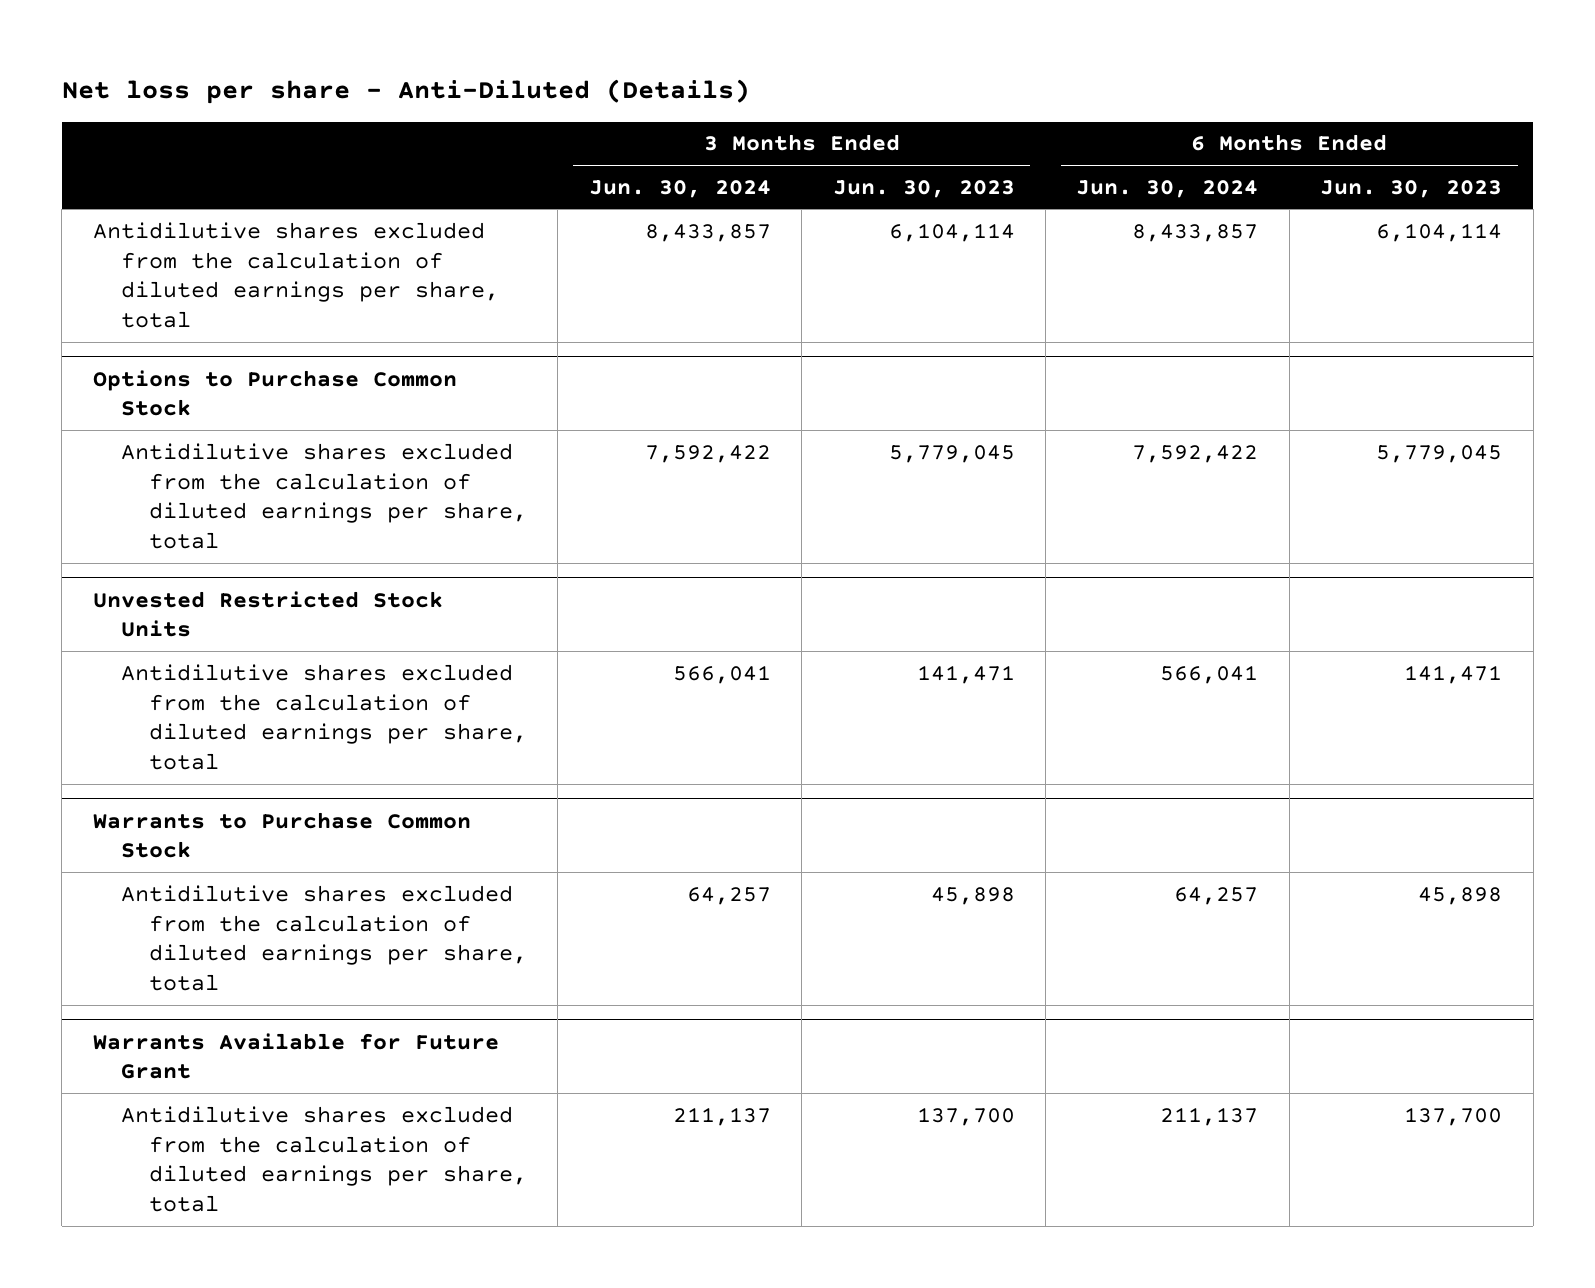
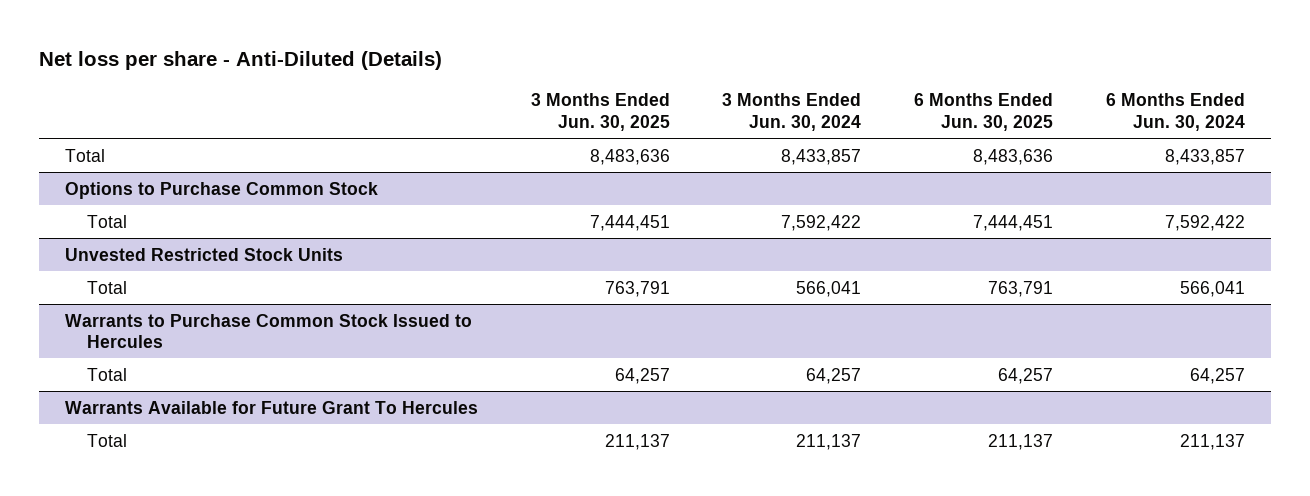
- | 3 Months Ended Jun. 30, 2024 | 3 Months Ended Jun. 30, 2023 | 6 Months Ended Jun. 30, 2024 | 6 Months Ended Jun. 30, 2023
+ | 3 Months Ended Jun. 30, 2025 | 3 Months Ended Jun. 30, 2024 | 6 Months Ended Jun. 30, 2025 | 6 Months Ended Jun. 30, 2024
- Antidilutive shares excluded from the calculation of diluted earnings per share, total | 8,433,857 | 6,104,114 | 8,433,857 | 6,104,114
+ Total | 8,483,636 | 8,433,857 | 8,483,636 | 8,433,857
@ Options to Purchase Common Stock
- Antidilutive shares excluded from the calculation of diluted earnings per share, total | 7,592,422 | 5,779,045 | 7,592,422 | 5,779,045
+ Total | 7,444,451 | 7,592,422 | 7,444,451 | 7,592,422
@ Unvested Restricted Stock Units
- Antidilutive shares excluded from the calculation of diluted earnings per share, total | 566,041 | 141,471 | 566,041 | 141,471
- Warrants to Purchase Common Stock
- Antidilutive shares excluded from the calculation of diluted earnings per share, total | 64,257 | 45,898 | 64,257 | 45,898
- Warrants Available for Future Grant
- Antidilutive shares excluded from the calculation of diluted earnings per share, total | 211,137 | 137,700 | 211,137 | 137,700
@ Unvested Restricted Stock Units
+ Total | 763,791 | 566,041 | 763,791 | 566,041
+ Warrants to Purchase Common Stock Issued to Hercules
+ Total | 64,257 | 64,257 | 64,257 | 64,257
+ Warrants Available for Future Grant To Hercules
+ Total | 211,137 | 211,137 | 211,137 | 211,137

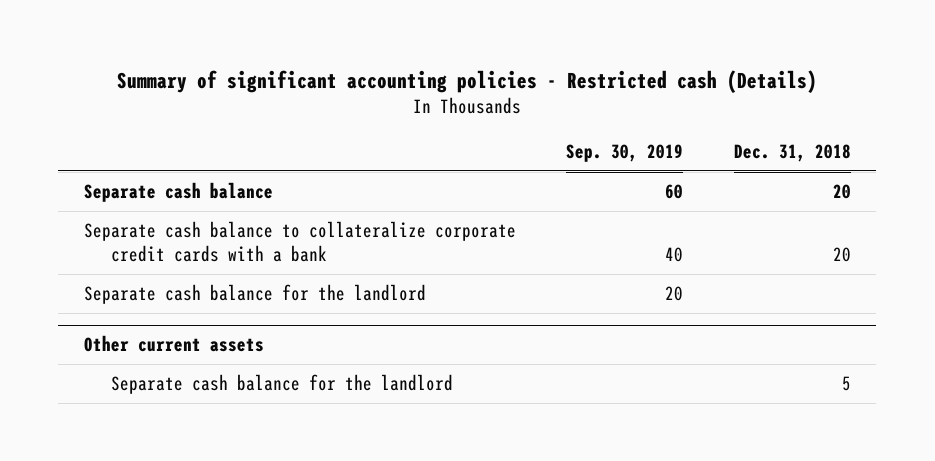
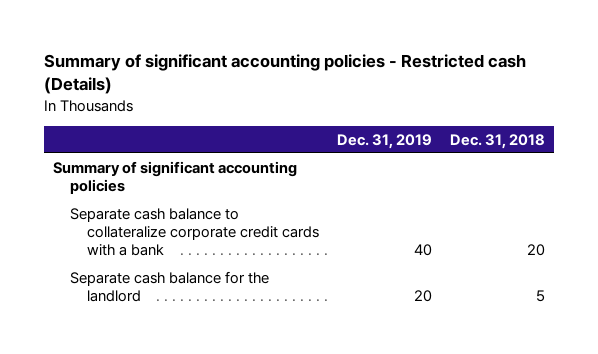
- | Sep. 30, 2019 | Dec. 31, 2018
+ | Dec. 31, 2019 | Dec. 31, 2018
- Separate cash balance | 60 | 20
+ Summary of significant accounting policies
- Separate cash balance for the landlord | 20 |
- Other current assets

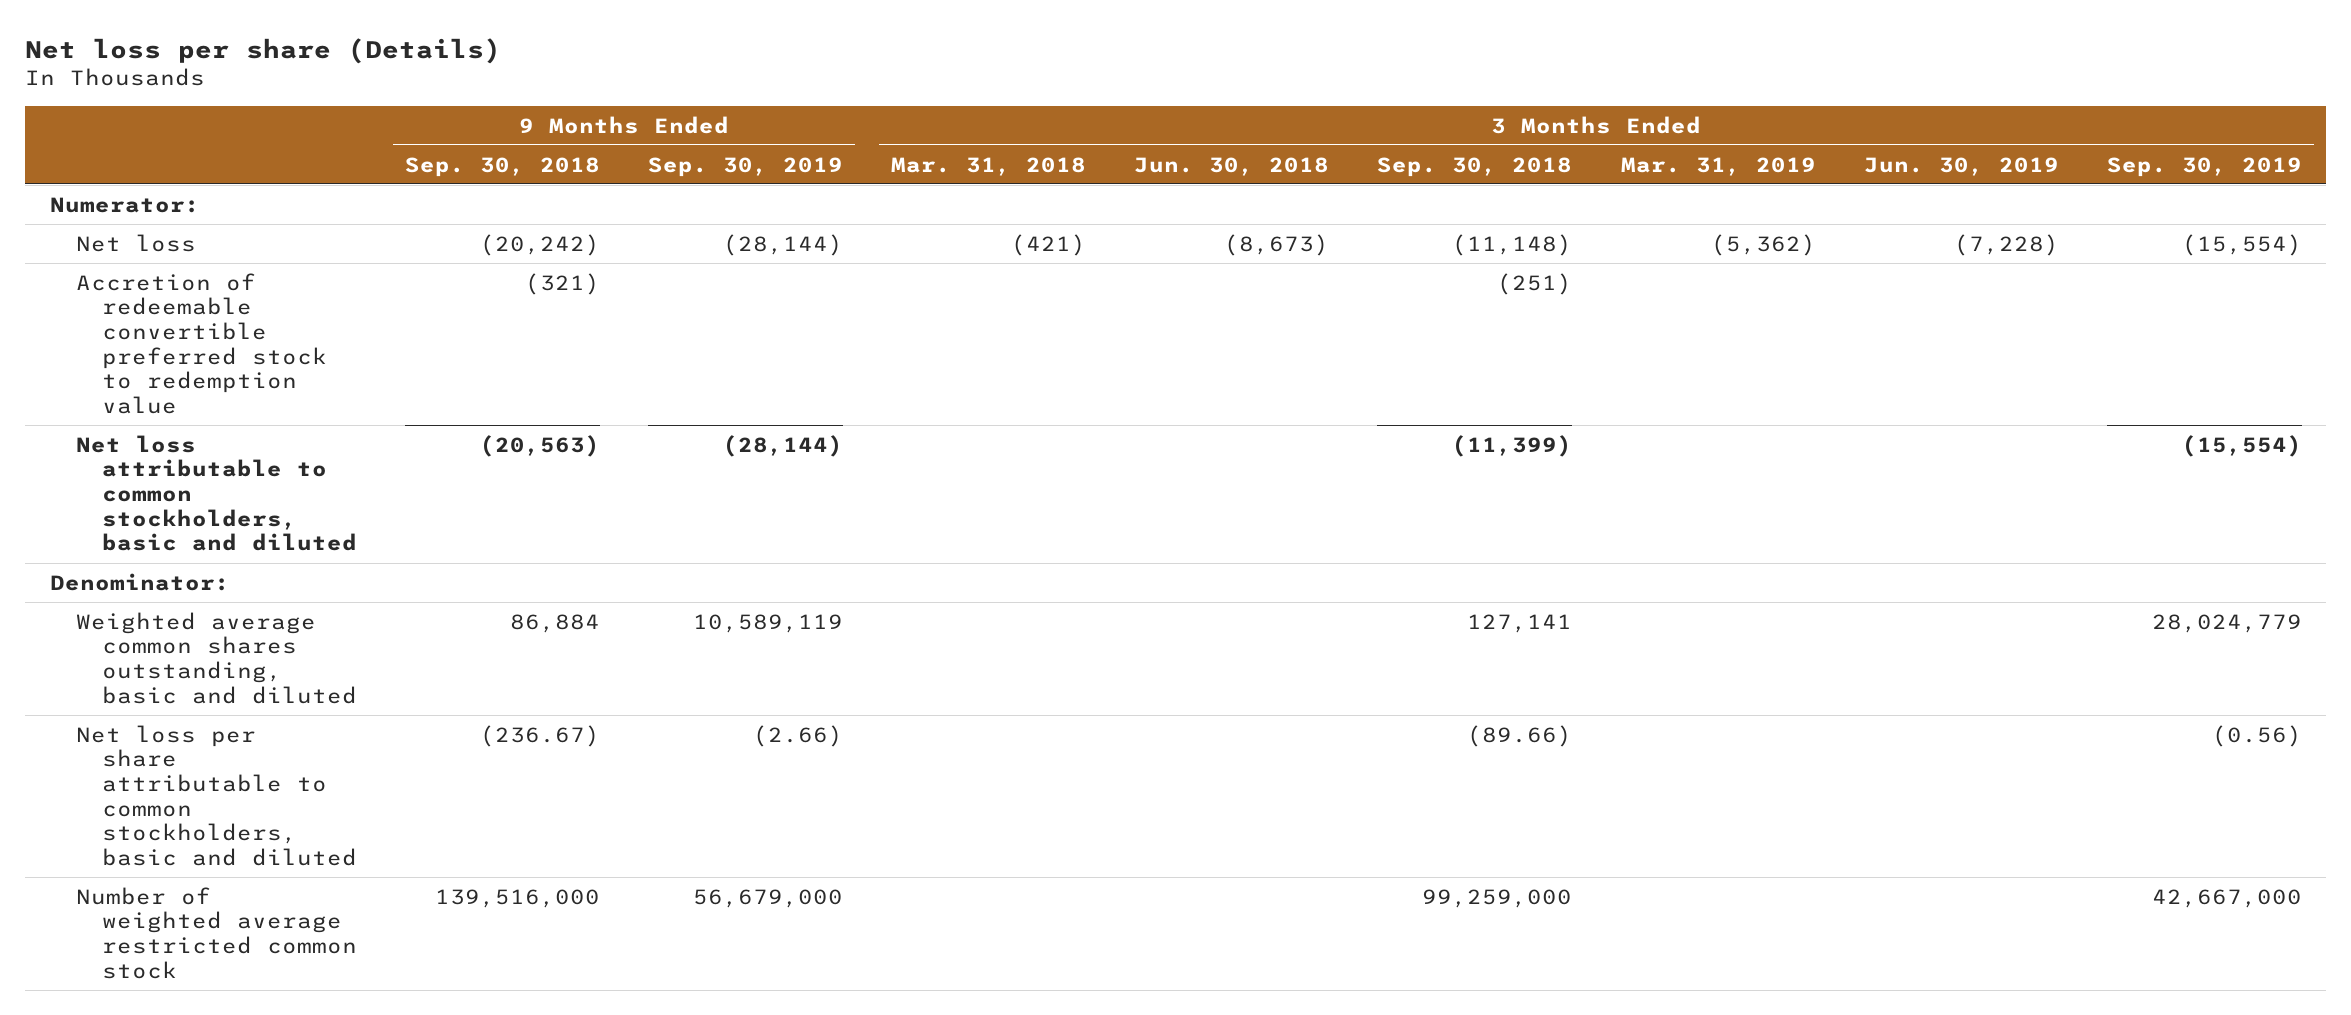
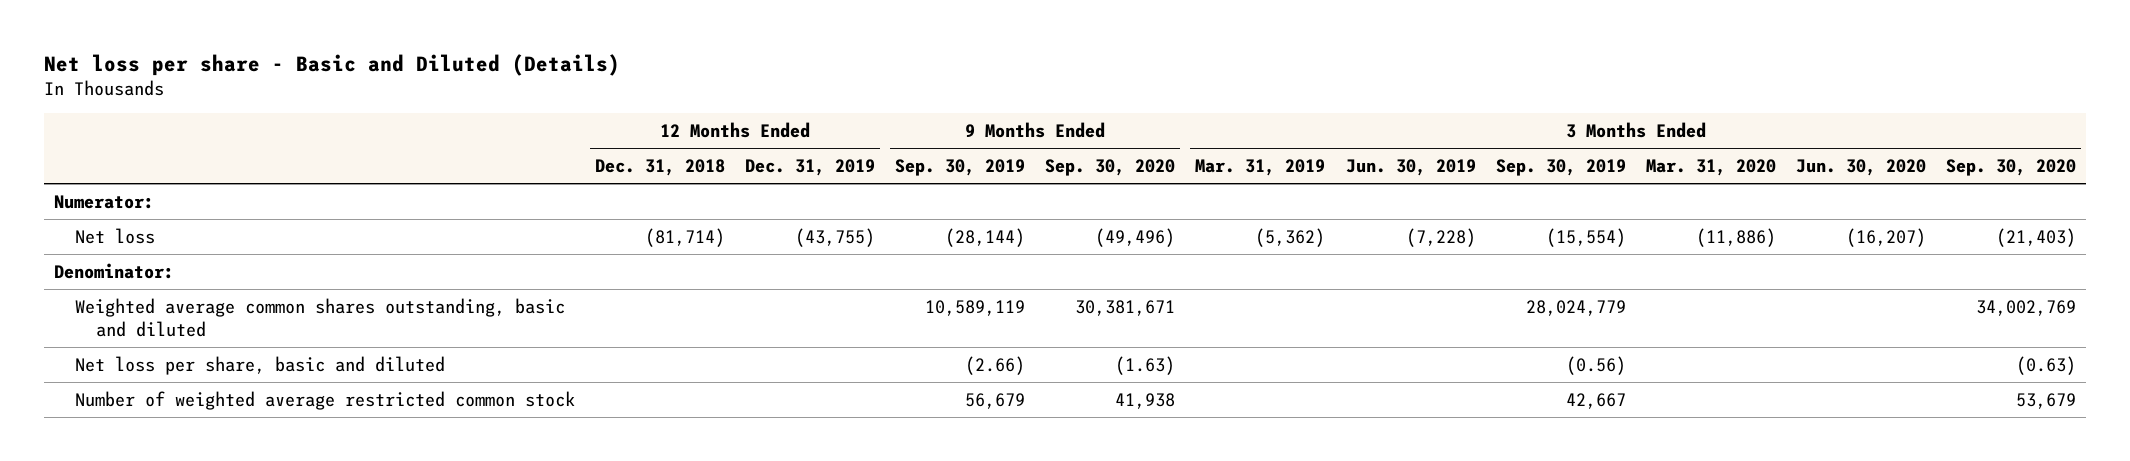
- Net loss per share (Details)
+ Net loss per share - Basic and Diluted (Details)
- | 9 Months Ended Sep. 30, 2018 | 9 Months Ended Sep. 30, 2019 | 3 Months Ended Mar. 31, 2018 | 3 Months Ended Jun. 30, 2018 | 3 Months Ended Sep. 30, 2018 | 3 Months Ended Mar. 31, 2019 | 3 Months Ended Jun. 30, 2019 | 3 Months Ended Sep. 30, 2019
+ | 12 Months Ended Dec. 31, 2018 | 12 Months Ended Dec. 31, 2019 | 9 Months Ended Sep. 30, 2019 | 9 Months Ended Sep. 30, 2020 | 3 Months Ended Mar. 31, 2019 | 3 Months Ended Jun. 30, 2019 | 3 Months Ended Sep. 30, 2019 | 3 Months Ended Mar. 31, 2020 | 3 Months Ended Jun. 30, 2020 | 3 Months Ended Sep. 30, 2020
- Accretion of redeemable convertible preferred stock to redemption value | (321) | | | | (251) | | |
- Net loss attributable to common stockholders, basic and diluted | (20,563) | (28,144) | | | (11,399) | | | (15,554)
- Net loss per share attributable to common stockholders, basic and diluted | (236.67) | (2.66) | | | (89.66) | | | (0.56)
- Number of weighted average restricted common stock | 139,516,000 | 56,679,000 | | | 99,259,000 | | | 42,667,000
+ Net loss per share, basic and diluted | | | (2.66) | (1.63) | | | (0.56) | | | (0.63)
+ Number of weighted average restricted common stock | | | 56,679 | 41,938 | | | 42,667 | | | 53,679

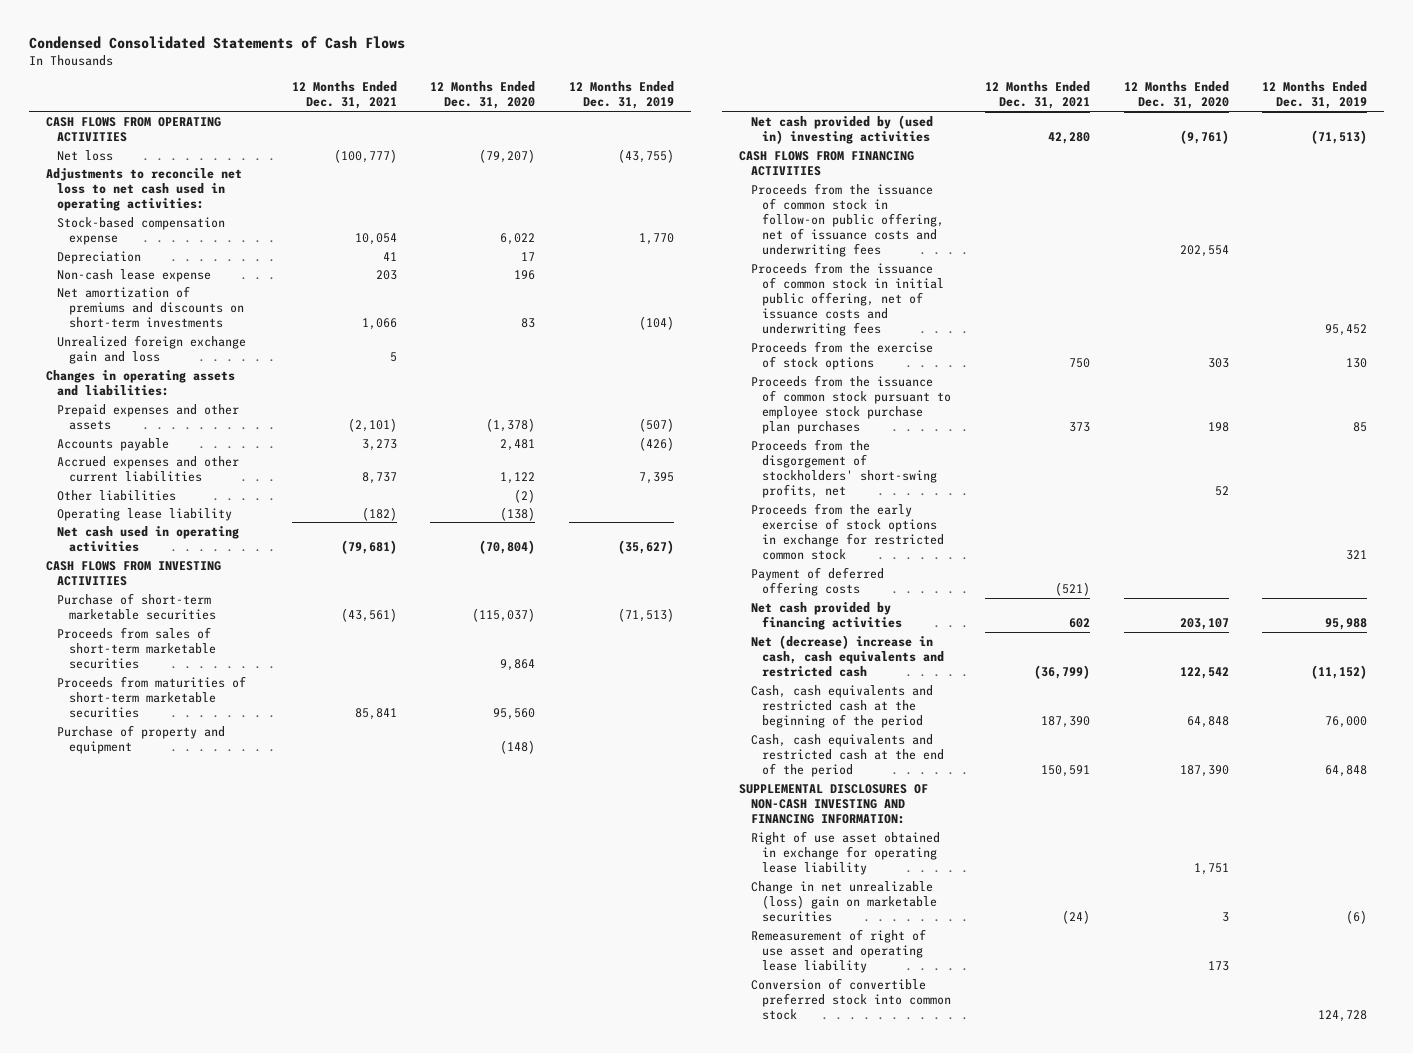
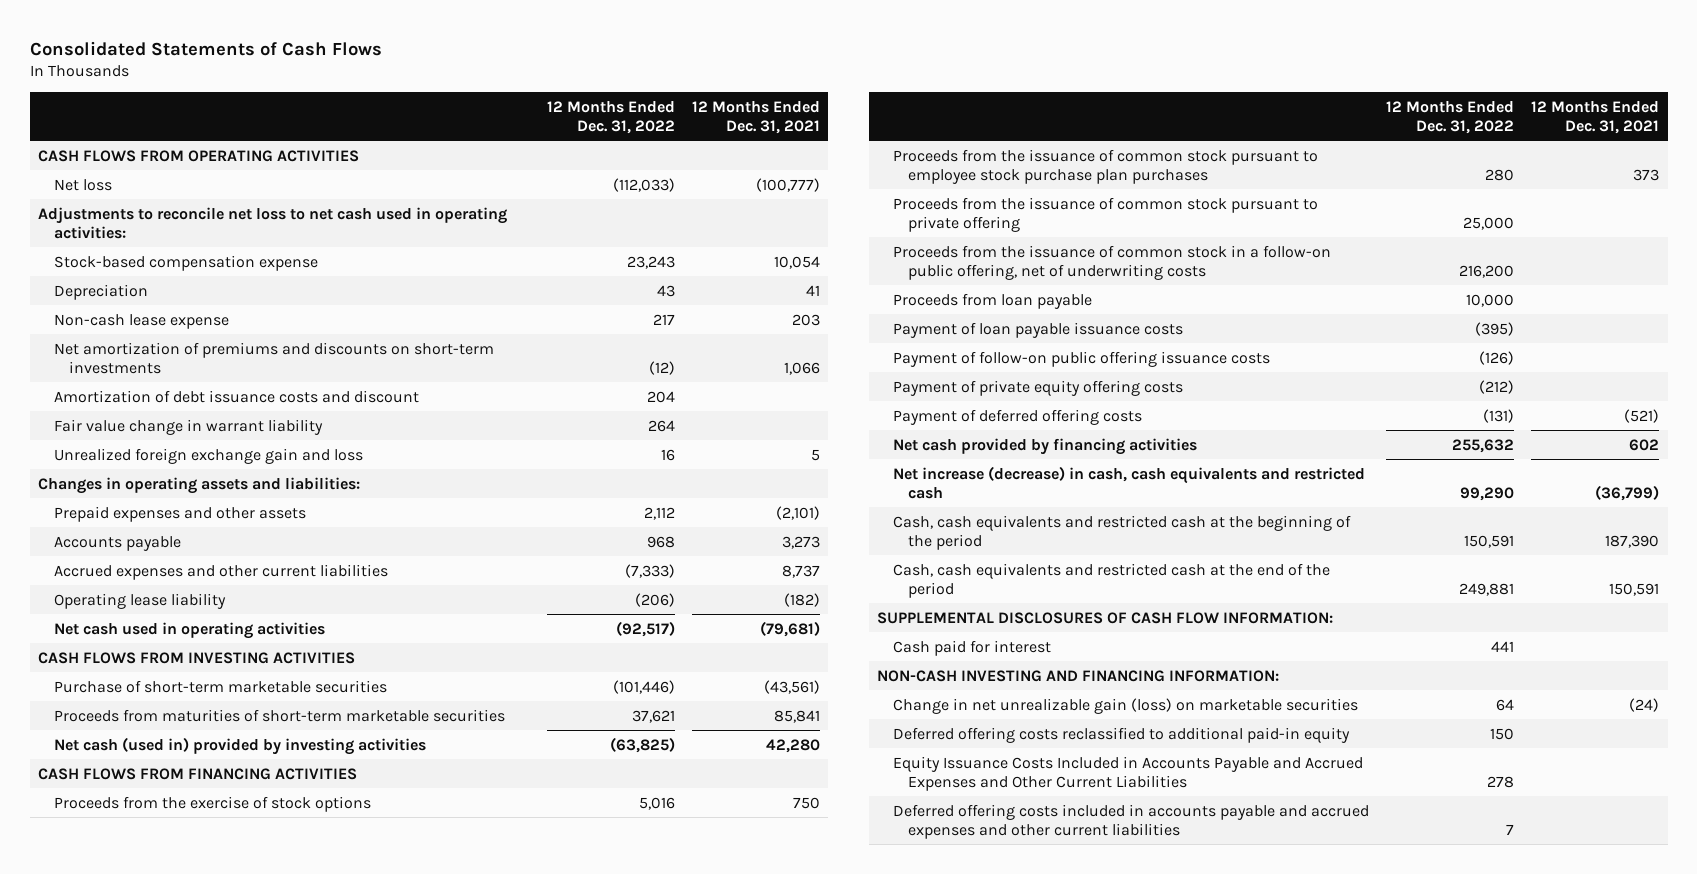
- Condensed Consolidated Statements of Cash Flows
+ Consolidated Statements of Cash Flows
- | 12 Months Ended Dec. 31, 2021 | 12 Months Ended Dec. 31, 2020 | 12 Months Ended Dec. 31, 2019
+ | 12 Months Ended Dec. 31, 2022 | 12 Months Ended Dec. 31, 2021
+ Amortization of debt issuance costs and discount | 204 |
+ Fair value change in warrant liability | 264 |
- Other liabilities | | (2) |
- Proceeds from sales of short-term marketable securities | | 9,864 |
- Purchase of property and equipment | | (148) |
- Net cash provided by (used in) investing activities | 42,280 | (9,761) | (71,513)
+ Net cash (used in) provided by investing activities | (63,825) | 42,280
- Proceeds from the issuance of common stock in follow-on public offering, net of issuance costs and underwriting fees | | 202,554 |
- Proceeds from the issuance of common stock in initial public offering, net of issuance costs and underwriting fees | | | 95,452
- Proceeds from the disgorgement of stockholders' short-swing profits, net | | 52 |
- Proceeds from the early exercise of stock options in exchange for restricted common stock | | | 321
+ Proceeds from the issuance of common stock pursuant to private offering | 25,000 |
+ Proceeds from the issuance of common stock in a follow-on public offering, net of underwriting costs | 216,200 |
+ Proceeds from loan payable | 10,000 |
+ Payment of loan payable issuance costs | (395) |
+ Payment of follow-on public offering issuance costs | (126) |
+ Payment of private equity offering costs | (212) |
- Net (decrease) increase in cash, cash equivalents and restricted cash | (36,799) | 122,542 | (11,152)
+ Net increase (decrease) in cash, cash equivalents and restricted cash | 99,290 | (36,799)
- SUPPLEMENTAL DISCLOSURES OF NON-CASH INVESTING AND FINANCING INFORMATION:
- Right of use asset obtained in exchange for operating lease liability | | 1,751 |
- Change in net unrealizable (loss) gain on marketable securities | (24) | 3 | (6)
- Remeasurement of right of use asset and operating lease liability | | 173 |
- Conversion of convertible preferred stock into common stock | | | 124,728
+ SUPPLEMENTAL DISCLOSURES OF CASH FLOW INFORMATION:
+ Cash paid for interest | 441 |
+ NON-CASH INVESTING AND FINANCING INFORMATION:
+ Change in net unrealizable gain (loss) on marketable securities | 64 | (24)
+ Deferred offering costs reclassified to additional paid-in equity | 150 |
+ Equity Issuance Costs Included in Accounts Payable and Accrued Expenses and Other Current Liabilities | 278 |
+ Deferred offering costs included in accounts payable and accrued expenses and other current liabilities | 7 |

